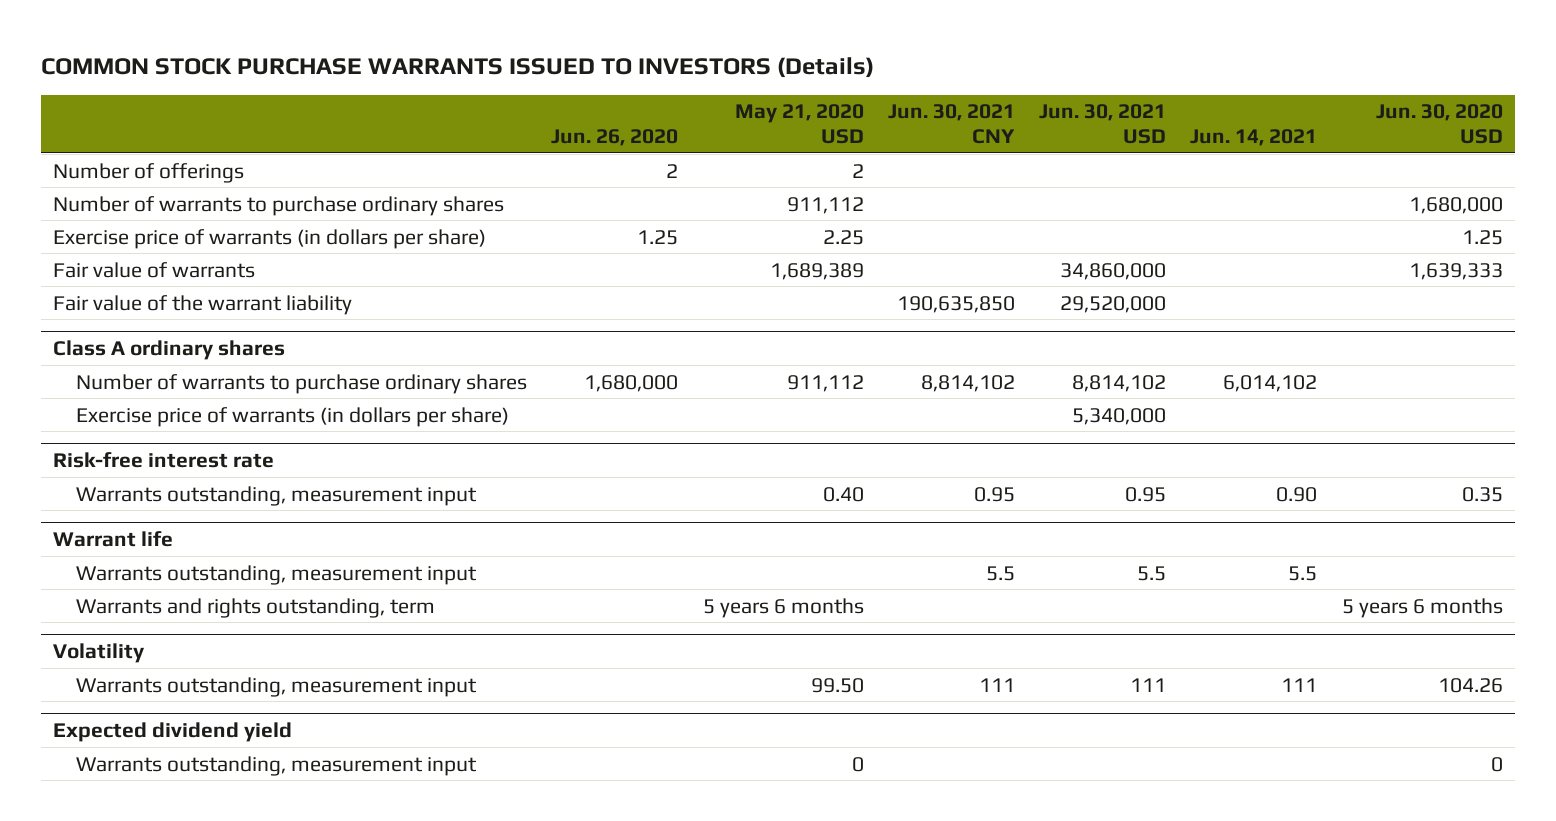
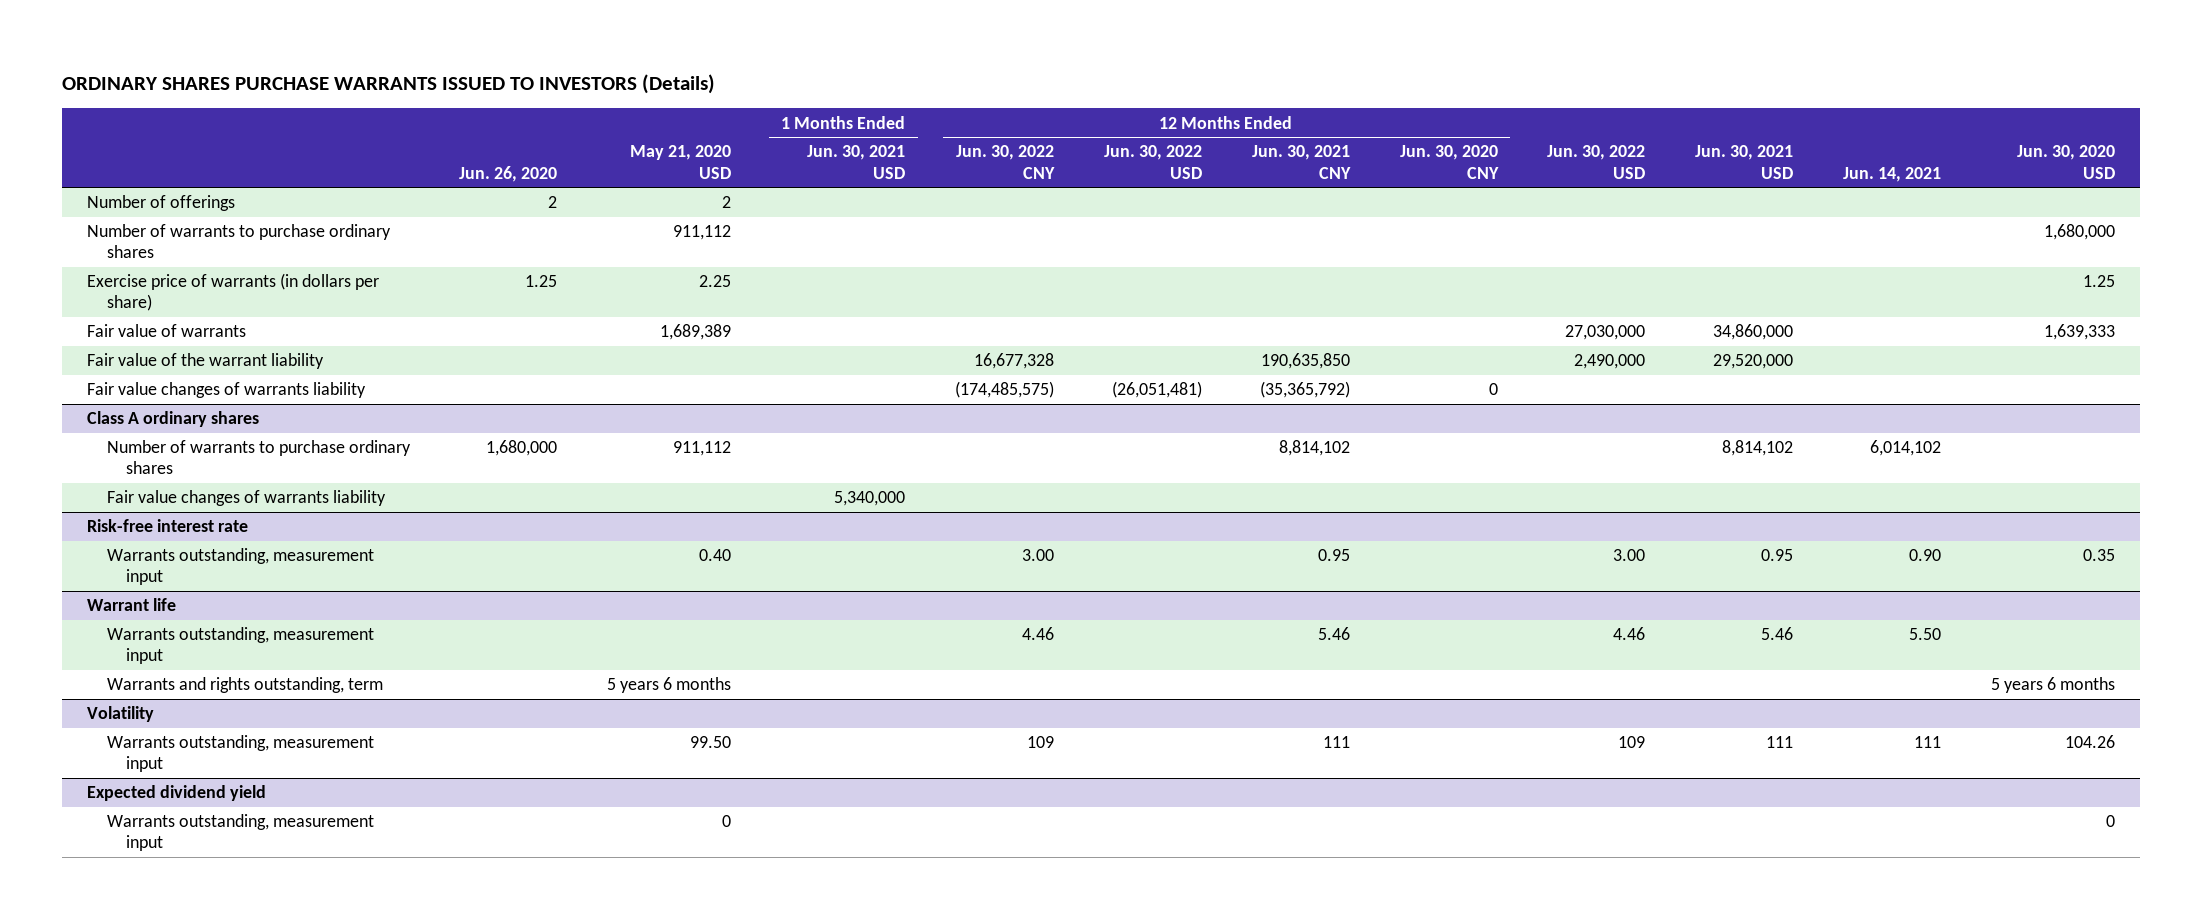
- COMMON STOCK PURCHASE WARRANTS ISSUED TO INVESTORS (Details)
+ ORDINARY SHARES PURCHASE WARRANTS ISSUED TO INVESTORS (Details)
- | Jun. 26, 2020 | May 21, 2020 USD | Jun. 30, 2021 CNY | Jun. 30, 2021 USD | Jun. 14, 2021 | Jun. 30, 2020 USD
+ | Jun. 26, 2020 | May 21, 2020 USD | 1 Months Ended Jun. 30, 2021 USD | 12 Months Ended Jun. 30, 2022 CNY | 12 Months Ended Jun. 30, 2022 USD | 12 Months Ended Jun. 30, 2021 CNY | 12 Months Ended Jun. 30, 2020 CNY | Jun. 30, 2022 USD | Jun. 30, 2021 USD | Jun. 14, 2021 | Jun. 30, 2020 USD
+ Fair value changes of warrants liability | | | | (174,485,575) | (26,051,481) | (35,365,792) | 0 | | | |
@ Class A ordinary shares
- Exercise price of warrants (in dollars per share) | | | | 5,340,000 | |
+ Fair value changes of warrants liability | | | 5,340,000 | | | | | | | |
@ Warrant life
- Warrants outstanding, measurement input | | | 5.5 | 5.5 | 5.5 |
+ Warrants outstanding, measurement input | | | | 4.46 | | 5.46 | | 4.46 | 5.46 | 5.50 |

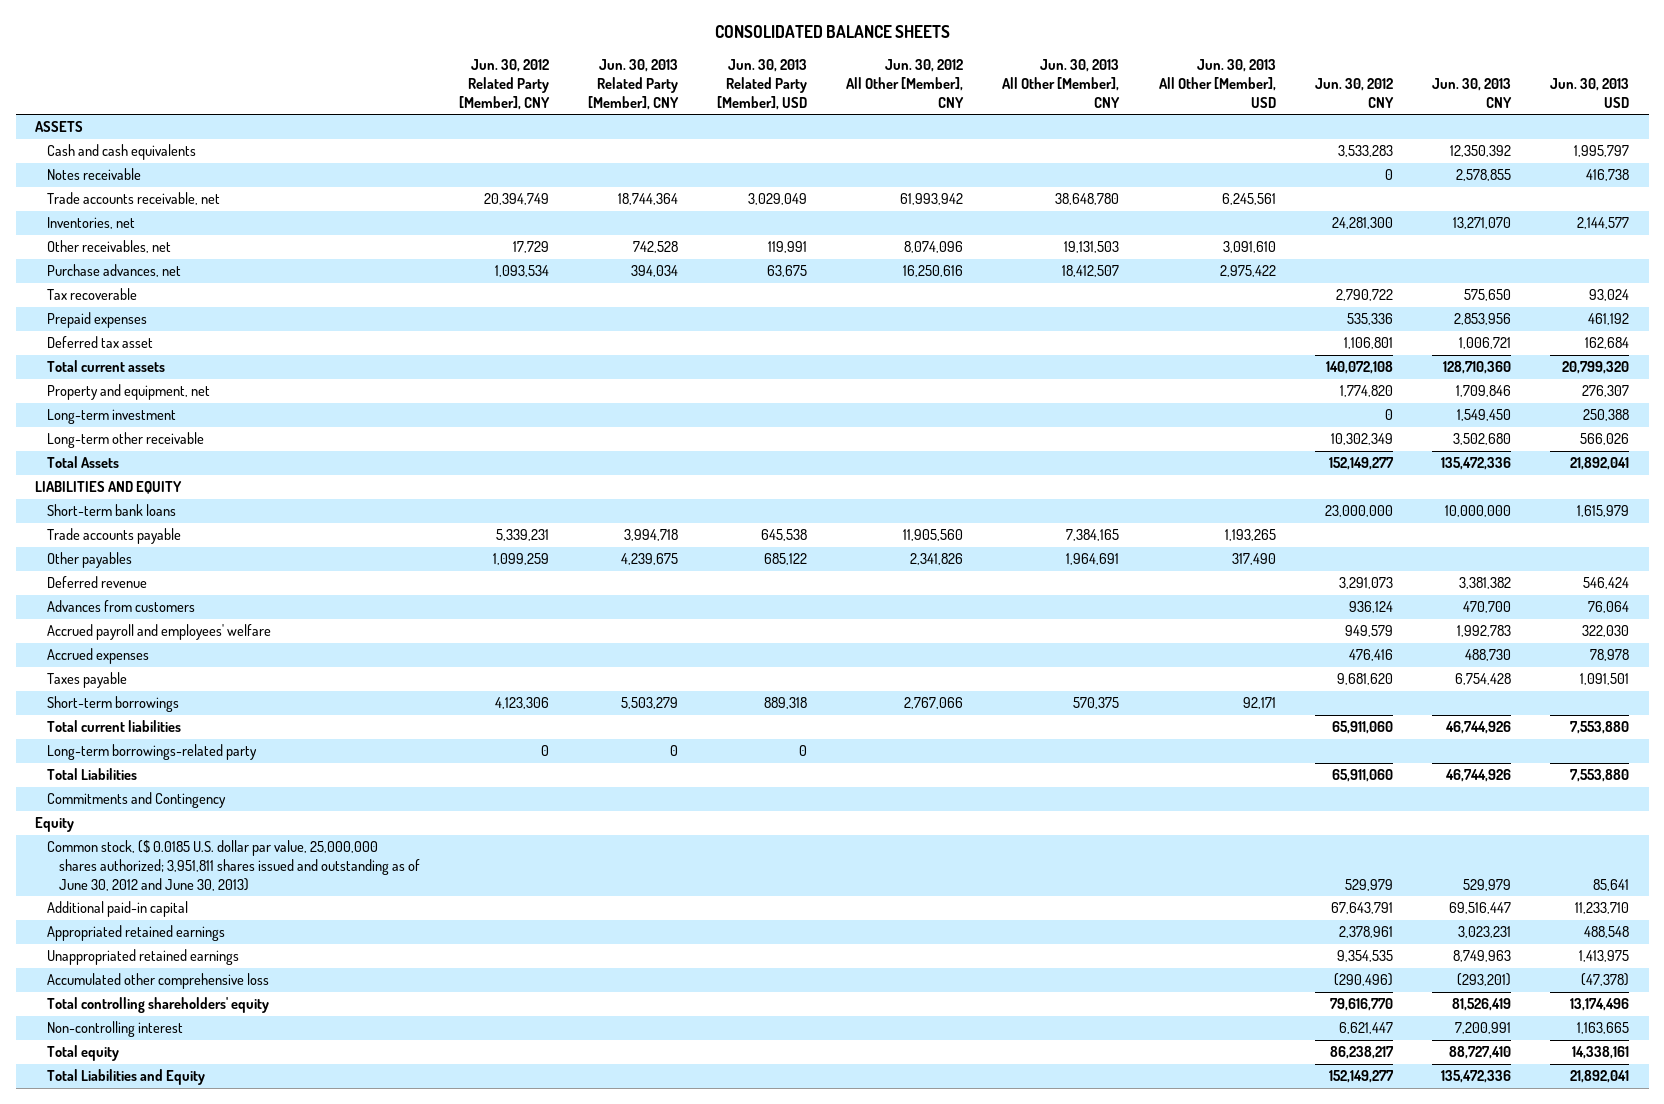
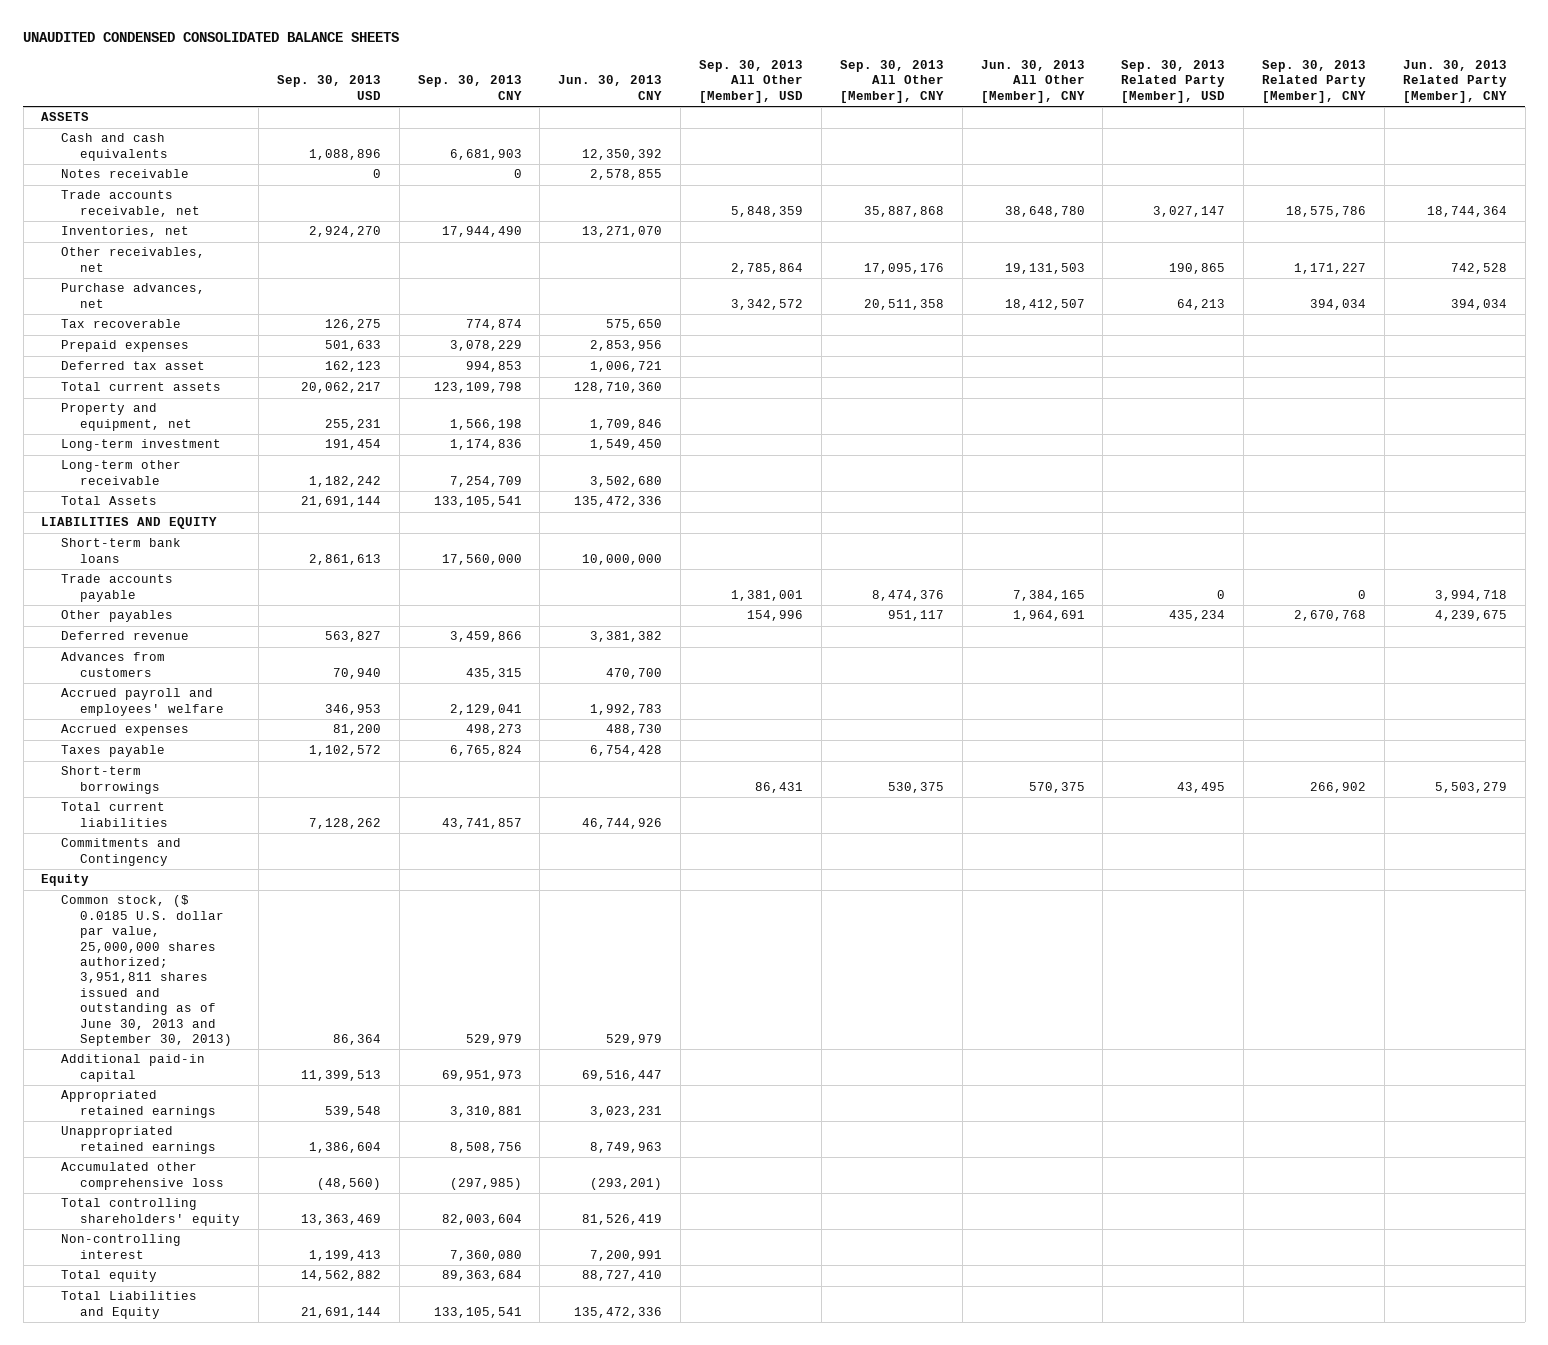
- CONSOLIDATED BALANCE SHEETS
+ UNAUDITED CONDENSED CONSOLIDATED BALANCE SHEETS
- | Jun. 30, 2012 Related Party [Member], CNY | Jun. 30, 2013 Related Party [Member], CNY | Jun. 30, 2013 Related Party [Member], USD | Jun. 30, 2012 All Other [Member], CNY | Jun. 30, 2013 All Other [Member], CNY | Jun. 30, 2013 All Other [Member], USD | Jun. 30, 2012 CNY | Jun. 30, 2013 CNY | Jun. 30, 2013 USD
+ | Sep. 30, 2013 USD | Sep. 30, 2013 CNY | Jun. 30, 2013 CNY | Sep. 30, 2013 All Other [Member], USD | Sep. 30, 2013 All Other [Member], CNY | Jun. 30, 2013 All Other [Member], CNY | Sep. 30, 2013 Related Party [Member], USD | Sep. 30, 2013 Related Party [Member], CNY | Jun. 30, 2013 Related Party [Member], CNY
- Long-term borrowings-related party | 0 | 0 | 0 | | | | | |
- Total Liabilities | | | | | | | 65,911,060 | 46,744,926 | 7,553,880
- Common stock, ($ 0.0185 U.S. dollar par value, 25,000,000 shares authorized; 3,951,811 shares issued and outstanding as of June 30, 2012 and June 30, 2013) | | | | | | | 529,979 | 529,979 | 85,641
+ Common stock, ($ 0.0185 U.S. dollar par value, 25,000,000 shares authorized; 3,951,811 shares issued and outstanding as of June 30, 2013 and September 30, 2013) | 86,364 | 529,979 | 529,979 | | | | | |

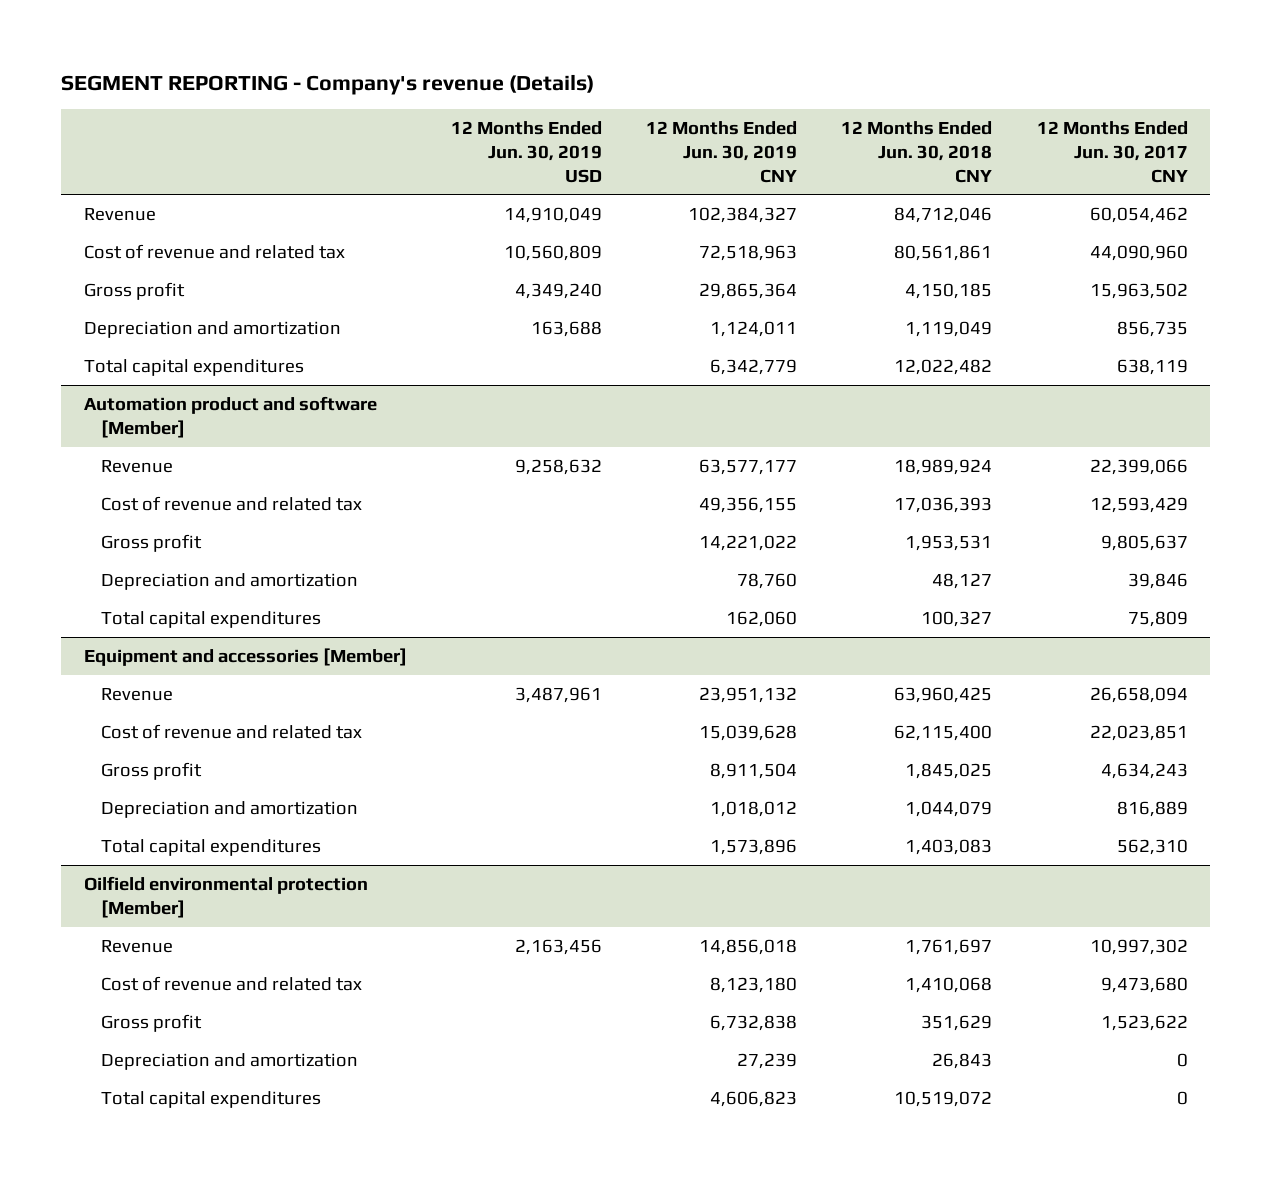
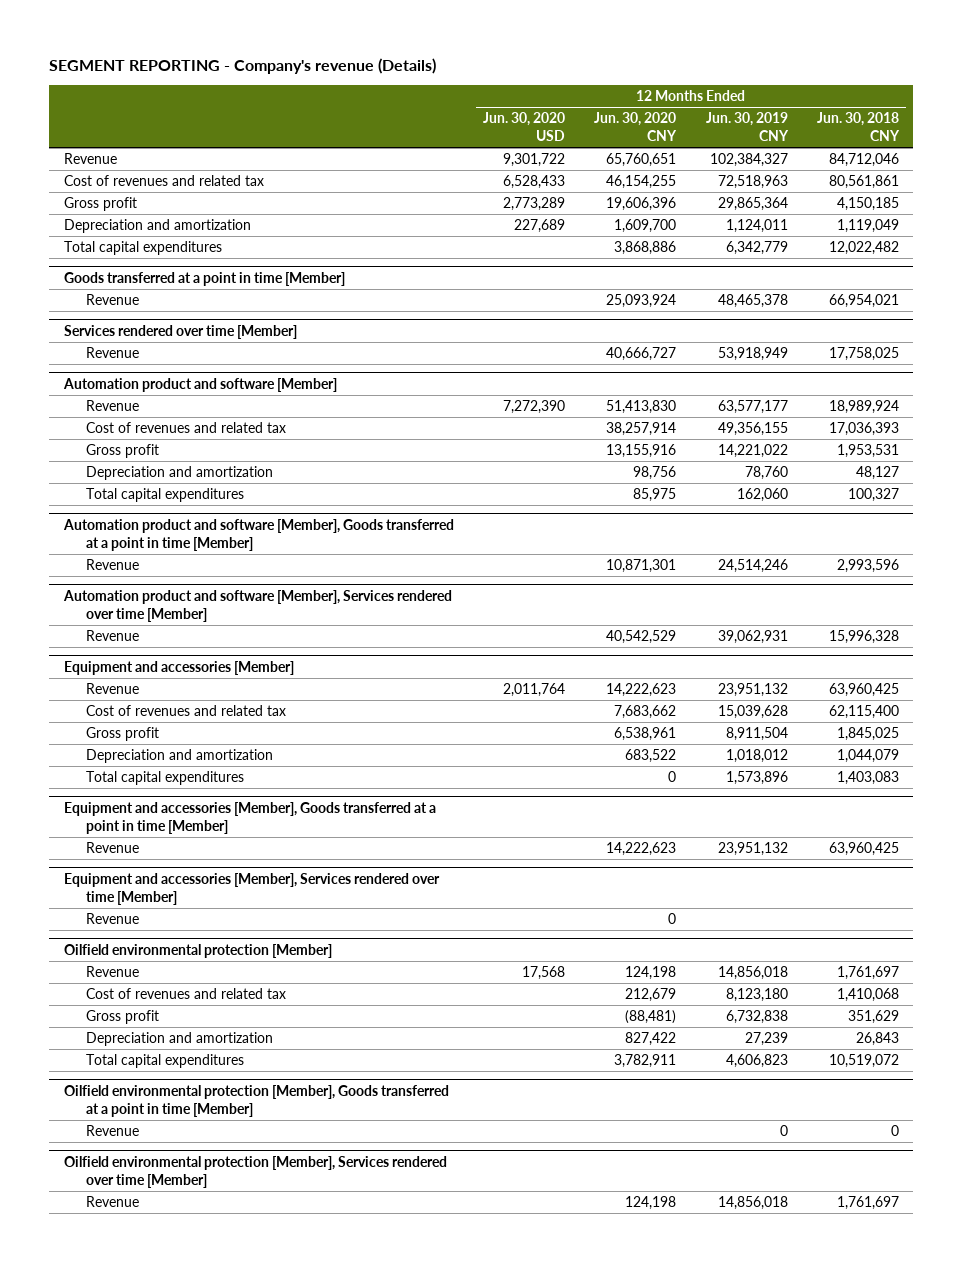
- | 12 Months Ended Jun. 30, 2019 USD | 12 Months Ended Jun. 30, 2019 CNY | 12 Months Ended Jun. 30, 2018 CNY | 12 Months Ended Jun. 30, 2017 CNY
+ | 12 Months Ended Jun. 30, 2020 USD | 12 Months Ended Jun. 30, 2020 CNY | 12 Months Ended Jun. 30, 2019 CNY | 12 Months Ended Jun. 30, 2018 CNY
- Cost of revenue and related tax | 10,560,809 | 72,518,963 | 80,561,861 | 44,090,960
+ Cost of revenues and related tax | 6,528,433 | 46,154,255 | 72,518,963 | 80,561,861
+ Goods transferred at a point in time [Member]
+ Revenue | | 25,093,924 | 48,465,378 | 66,954,021
+ Services rendered over time [Member]
+ Revenue | | 40,666,727 | 53,918,949 | 17,758,025
@ Automation product and software [Member]
- Cost of revenue and related tax | | 49,356,155 | 17,036,393 | 12,593,429
+ Cost of revenues and related tax | | 38,257,914 | 49,356,155 | 17,036,393
+ Automation product and software [Member], Goods transferred at a point in time [Member]
+ Revenue | | 10,871,301 | 24,514,246 | 2,993,596
+ Automation product and software [Member], Services rendered over time [Member]
+ Revenue | | 40,542,529 | 39,062,931 | 15,996,328
@ Equipment and accessories [Member]
- Cost of revenue and related tax | | 15,039,628 | 62,115,400 | 22,023,851
+ Cost of revenues and related tax | | 7,683,662 | 15,039,628 | 62,115,400
+ Equipment and accessories [Member], Goods transferred at a point in time [Member]
+ Revenue | | 14,222,623 | 23,951,132 | 63,960,425
+ Equipment and accessories [Member], Services rendered over time [Member]
+ Revenue | | 0 | |
@ Oilfield environmental protection [Member]
- Cost of revenue and related tax | | 8,123,180 | 1,410,068 | 9,473,680
+ Cost of revenues and related tax | | 212,679 | 8,123,180 | 1,410,068
+ Oilfield environmental protection [Member], Goods transferred at a point in time [Member]
+ Revenue | | | 0 | 0
+ Oilfield environmental protection [Member], Services rendered over time [Member]
+ Revenue | | 124,198 | 14,856,018 | 1,761,697

